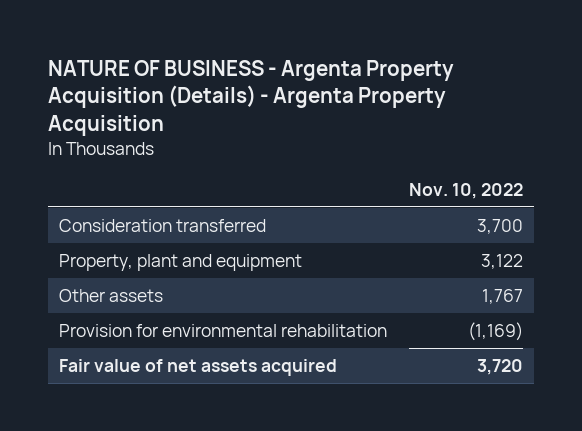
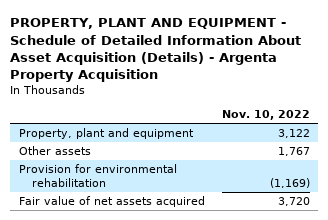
- NATURE OF BUSINESS - Argenta Property Acquisition (Details) - Argenta Property Acquisition
+ PROPERTY, PLANT AND EQUIPMENT - Schedule of Detailed Information About Asset Acquisition (Details) - Argenta Property Acquisition
- Consideration transferred | 3,700

